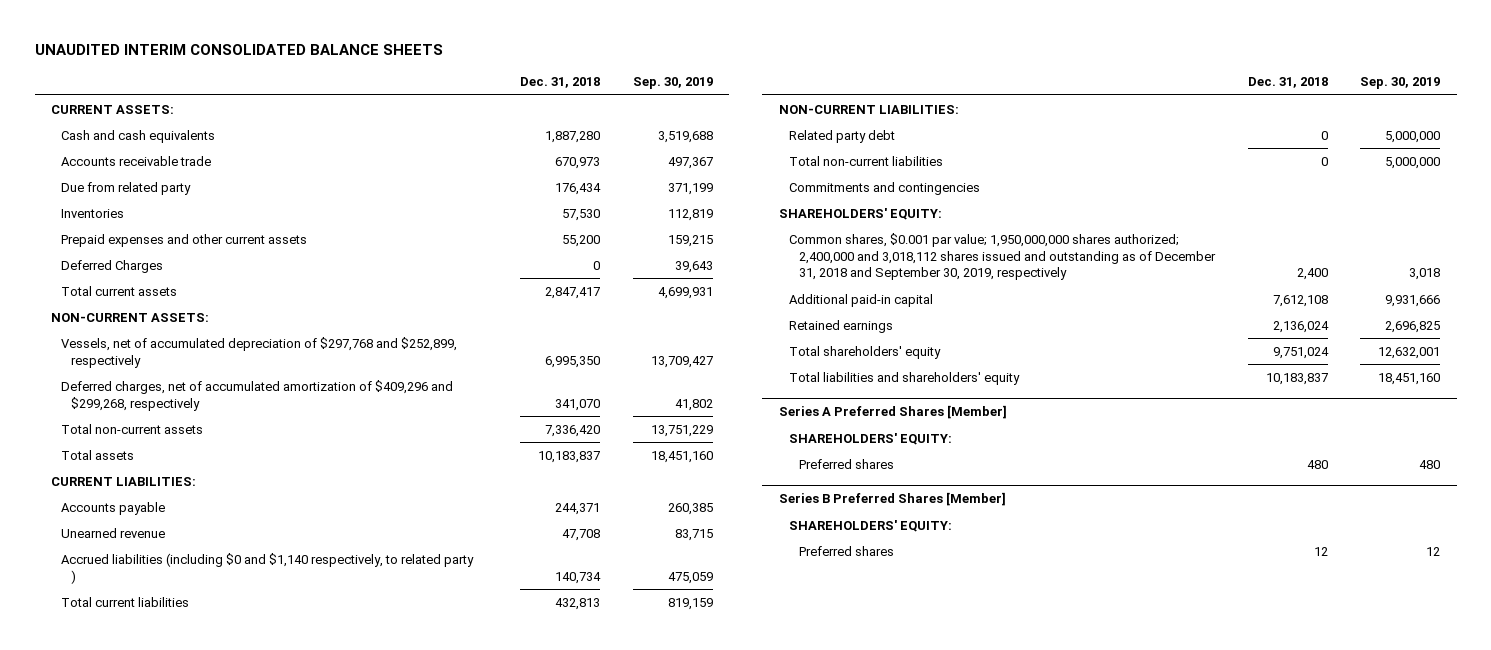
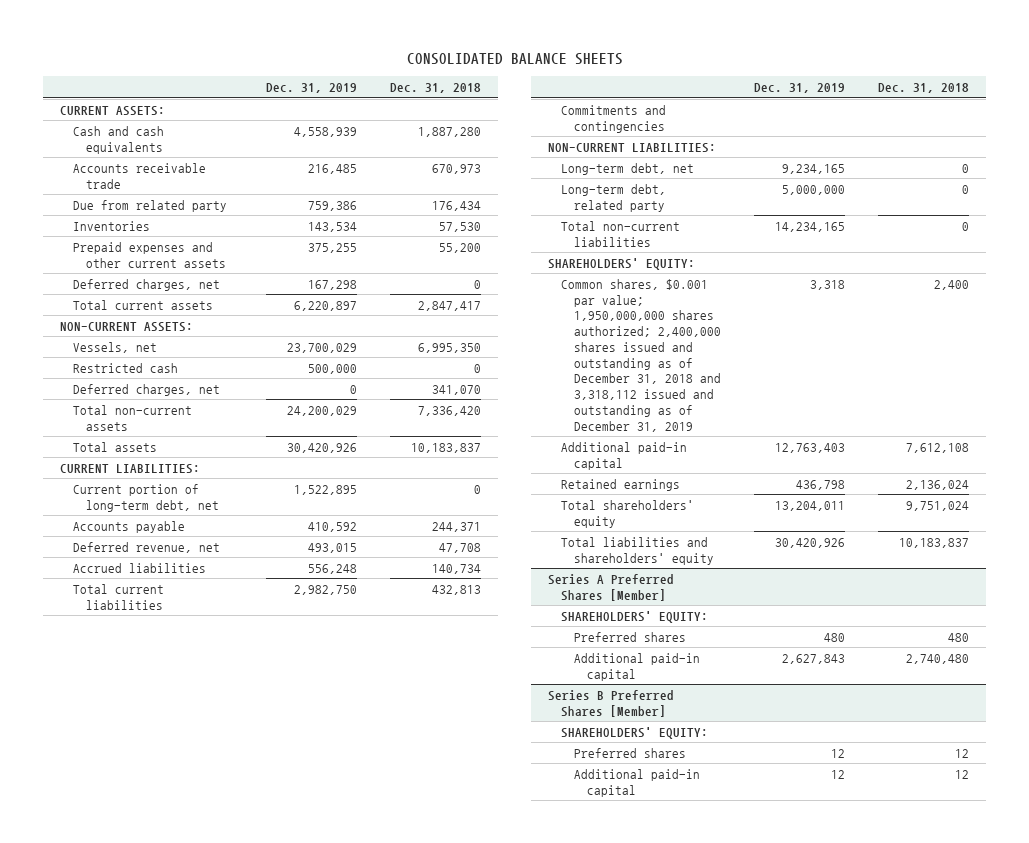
- UNAUDITED INTERIM CONSOLIDATED BALANCE SHEETS
+ CONSOLIDATED BALANCE SHEETS
- | Dec. 31, 2018 | Sep. 30, 2019
+ | Dec. 31, 2019 | Dec. 31, 2018
- Deferred Charges | 0 | 39,643
+ Deferred charges, net | 167,298 | 0
- Vessels, net of accumulated depreciation of $297,768 and $252,899, respectively | 6,995,350 | 13,709,427
- Deferred charges, net of accumulated amortization of $409,296 and $299,268, respectively | 341,070 | 41,802
+ Vessels, net | 23,700,029 | 6,995,350
+ Restricted cash | 500,000 | 0
+ Deferred charges, net | 0 | 341,070
+ Current portion of long-term debt, net | 1,522,895 | 0
- Unearned revenue | 47,708 | 83,715
- Accrued liabilities (including $0 and $1,140 respectively, to related party ) | 140,734 | 475,059
+ Deferred revenue, net | 493,015 | 47,708
+ Accrued liabilities | 556,248 | 140,734
moved up: Commitments and contingencies
- Related party debt | 0 | 5,000,000
+ Long-term debt, net | 9,234,165 | 0
+ Long-term debt, related party | 5,000,000 | 0
- Common shares, $0.001 par value; 1,950,000,000 shares authorized; 2,400,000 and 3,018,112 shares issued and outstanding as of December 31, 2018 and September 30, 2019, respectively | 2,400 | 3,018
+ Common shares, $0.001 par value; 1,950,000,000 shares authorized; 2,400,000 shares issued and outstanding as of December 31, 2018 and 3,318,112 issued and outstanding as of December 31, 2019 | 3,318 | 2,400
@ Series A Preferred Shares [Member]
+ Additional paid-in capital | 2,627,843 | 2,740,480
@ Series B Preferred Shares [Member]
+ Additional paid-in capital | 12 | 12

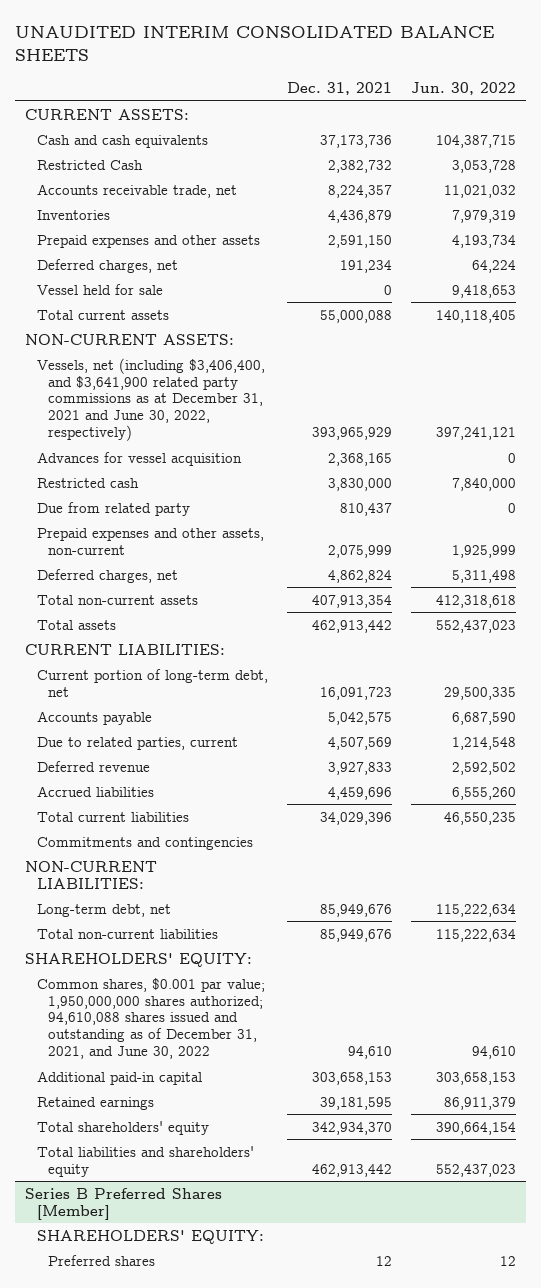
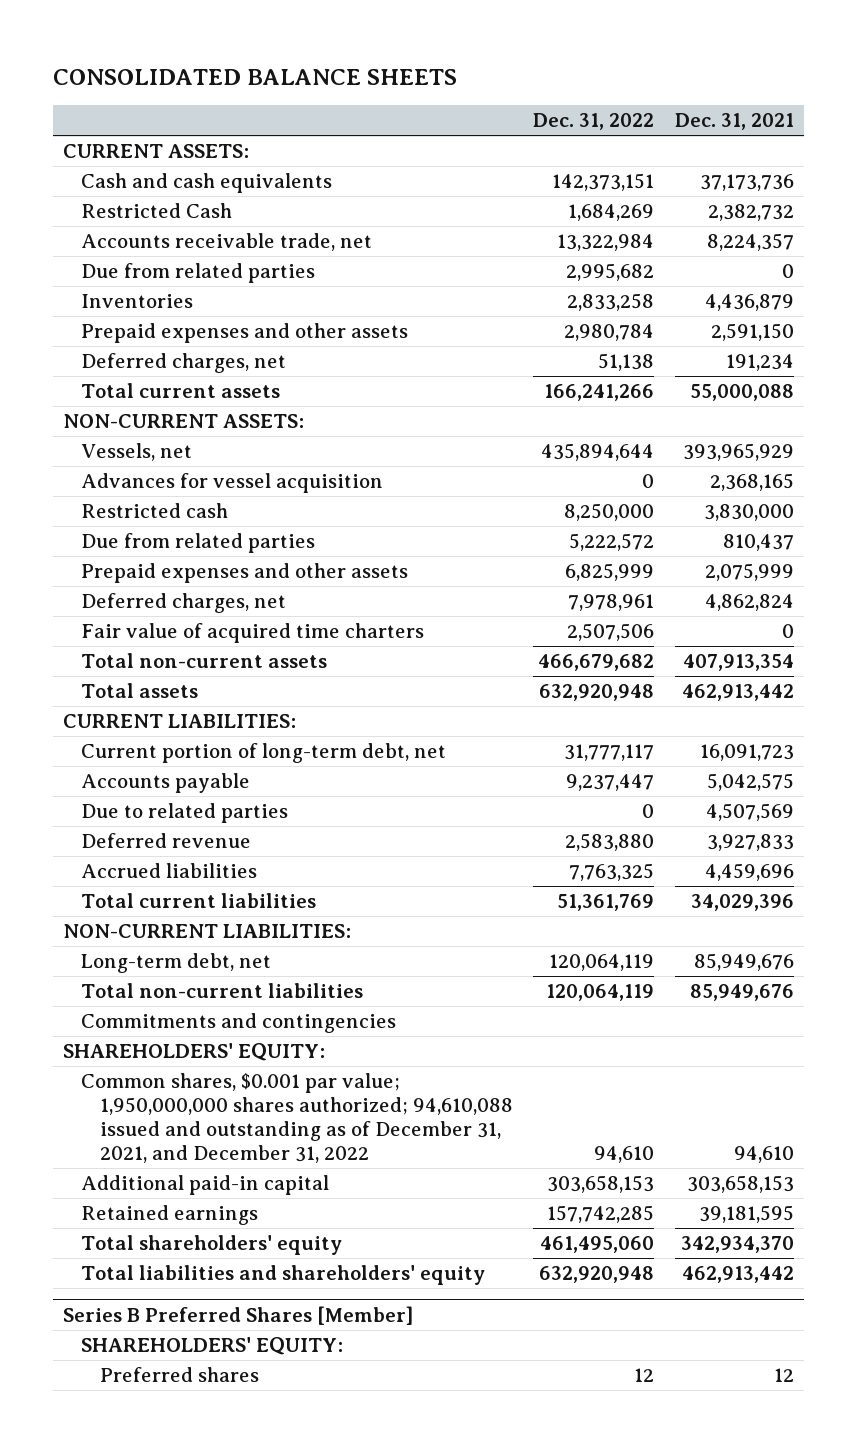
- UNAUDITED INTERIM CONSOLIDATED BALANCE SHEETS
+ CONSOLIDATED BALANCE SHEETS
- | Dec. 31, 2021 | Jun. 30, 2022
+ | Dec. 31, 2022 | Dec. 31, 2021
+ Due from related parties | 2,995,682 | 0
- Vessel held for sale | 0 | 9,418,653
- Vessels, net (including $3,406,400, and $3,641,900 related party commissions as at December 31, 2021 and June 30, 2022, respectively) | 393,965,929 | 397,241,121
+ Vessels, net | 435,894,644 | 393,965,929
- Due from related party | 810,437 | 0
- Prepaid expenses and other assets, non-current | 2,075,999 | 1,925,999
+ Due from related parties | 5,222,572 | 810,437
+ Prepaid expenses and other assets | 6,825,999 | 2,075,999
+ Fair value of acquired time charters | 2,507,506 | 0
- Due to related parties, current | 4,507,569 | 1,214,548
+ Due to related parties | 0 | 4,507,569
moved down: Commitments and contingencies
- Common shares, $0.001 par value; 1,950,000,000 shares authorized; 94,610,088 shares issued and outstanding as of December 31, 2021, and June 30, 2022 | 94,610 | 94,610
+ Common shares, $0.001 par value; 1,950,000,000 shares authorized; 94,610,088 issued and outstanding as of December 31, 2021, and December 31, 2022 | 94,610 | 94,610

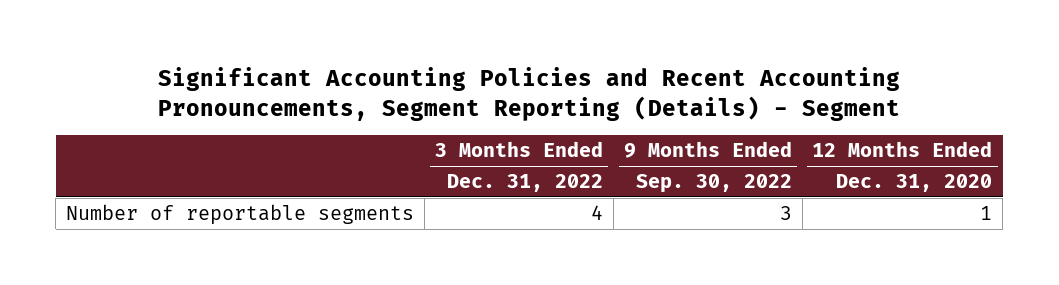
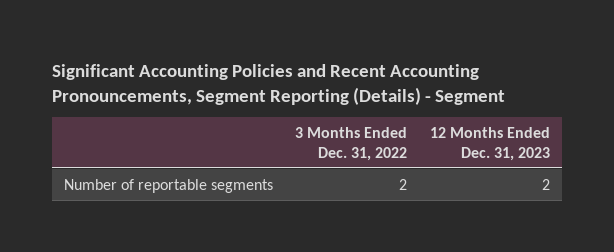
- | 3 Months Ended Dec. 31, 2022 | 9 Months Ended Sep. 30, 2022 | 12 Months Ended Dec. 31, 2020
+ | 3 Months Ended Dec. 31, 2022 | 12 Months Ended Dec. 31, 2023
- Number of reportable segments | 4 | 3 | 1
+ Number of reportable segments | 2 | 2

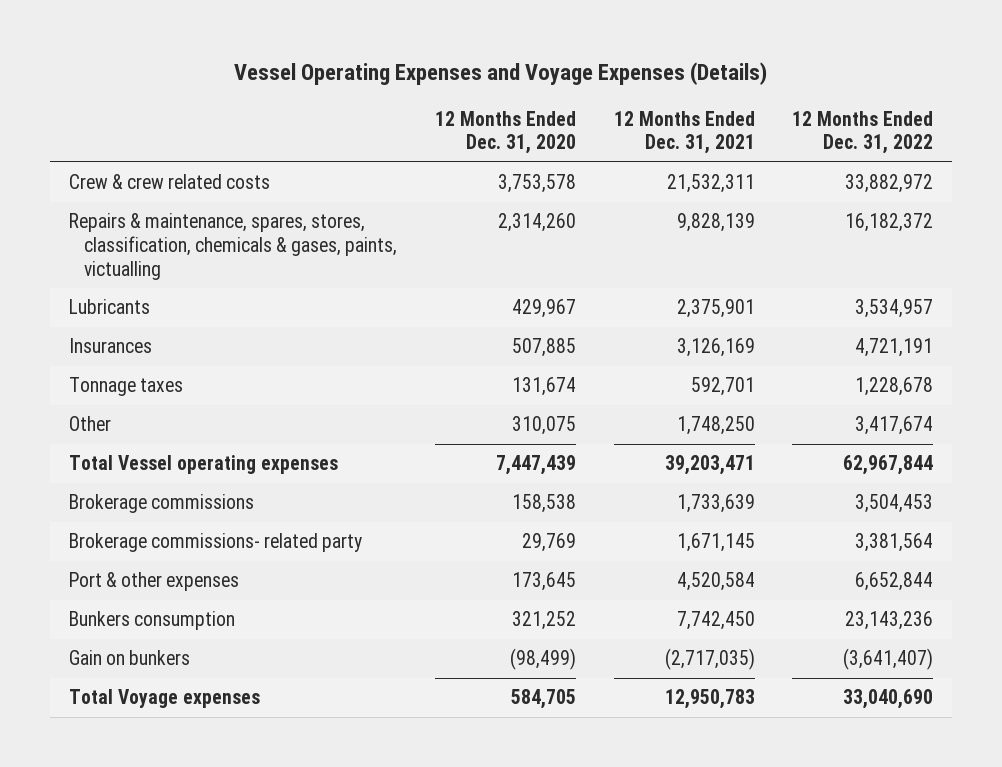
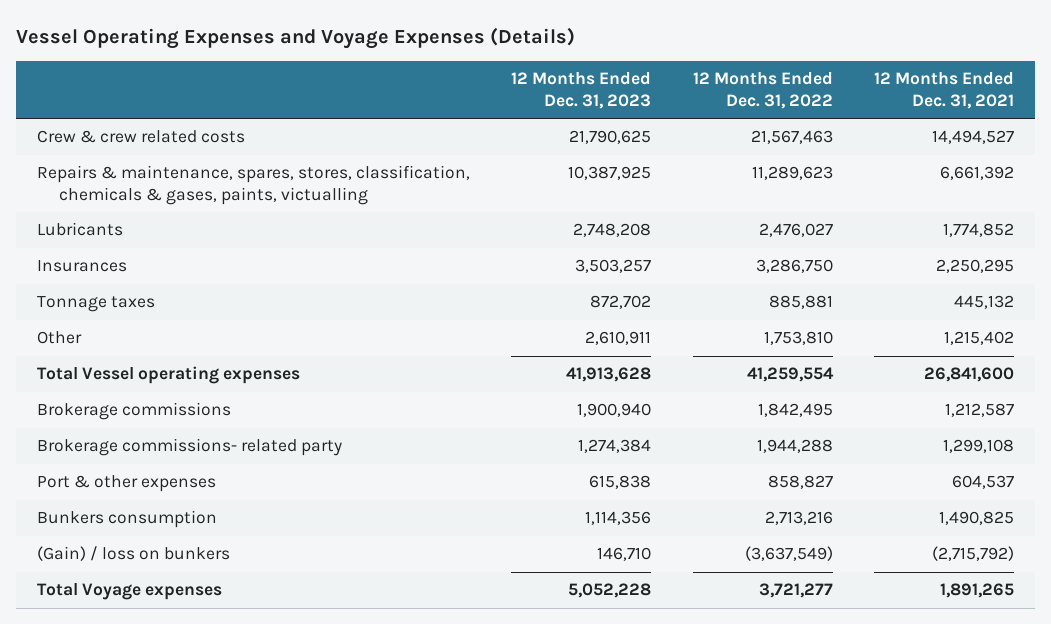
- | 12 Months Ended Dec. 31, 2020 | 12 Months Ended Dec. 31, 2021 | 12 Months Ended Dec. 31, 2022
+ | 12 Months Ended Dec. 31, 2023 | 12 Months Ended Dec. 31, 2022 | 12 Months Ended Dec. 31, 2021
- Crew & crew related costs | 3,753,578 | 21,532,311 | 33,882,972
- Repairs & maintenance, spares, stores, classification, chemicals & gases, paints, victualling | 2,314,260 | 9,828,139 | 16,182,372
- Lubricants | 429,967 | 2,375,901 | 3,534,957
- Insurances | 507,885 | 3,126,169 | 4,721,191
- Tonnage taxes | 131,674 | 592,701 | 1,228,678
- Other | 310,075 | 1,748,250 | 3,417,674
- Total Vessel operating expenses | 7,447,439 | 39,203,471 | 62,967,844
- Brokerage commissions | 158,538 | 1,733,639 | 3,504,453
- Brokerage commissions- related party | 29,769 | 1,671,145 | 3,381,564
- Port & other expenses | 173,645 | 4,520,584 | 6,652,844
- Bunkers consumption | 321,252 | 7,742,450 | 23,143,236
- Gain on bunkers | (98,499) | (2,717,035) | (3,641,407)
- Total Voyage expenses | 584,705 | 12,950,783 | 33,040,690
+ Crew & crew related costs | 21,790,625 | 21,567,463 | 14,494,527
+ Repairs & maintenance, spares, stores, classification, chemicals & gases, paints, victualling | 10,387,925 | 11,289,623 | 6,661,392
+ Lubricants | 2,748,208 | 2,476,027 | 1,774,852
+ Insurances | 3,503,257 | 3,286,750 | 2,250,295
+ Tonnage taxes | 872,702 | 885,881 | 445,132
+ Other | 2,610,911 | 1,753,810 | 1,215,402
+ Total Vessel operating expenses | 41,913,628 | 41,259,554 | 26,841,600
+ Brokerage commissions | 1,900,940 | 1,842,495 | 1,212,587
+ Brokerage commissions- related party | 1,274,384 | 1,944,288 | 1,299,108
+ Port & other expenses | 615,838 | 858,827 | 604,537
+ Bunkers consumption | 1,114,356 | 2,713,216 | 1,490,825
+ (Gain) / loss on bunkers | 146,710 | (3,637,549) | (2,715,792)
+ Total Voyage expenses | 5,052,228 | 3,721,277 | 1,891,265

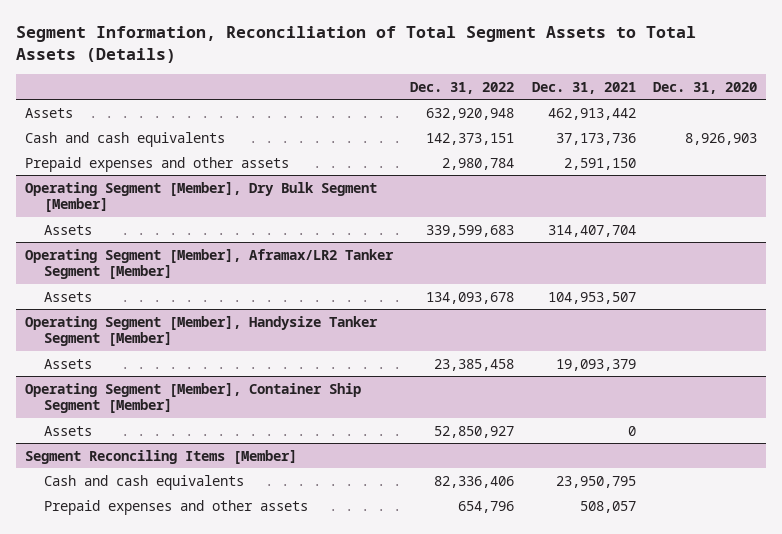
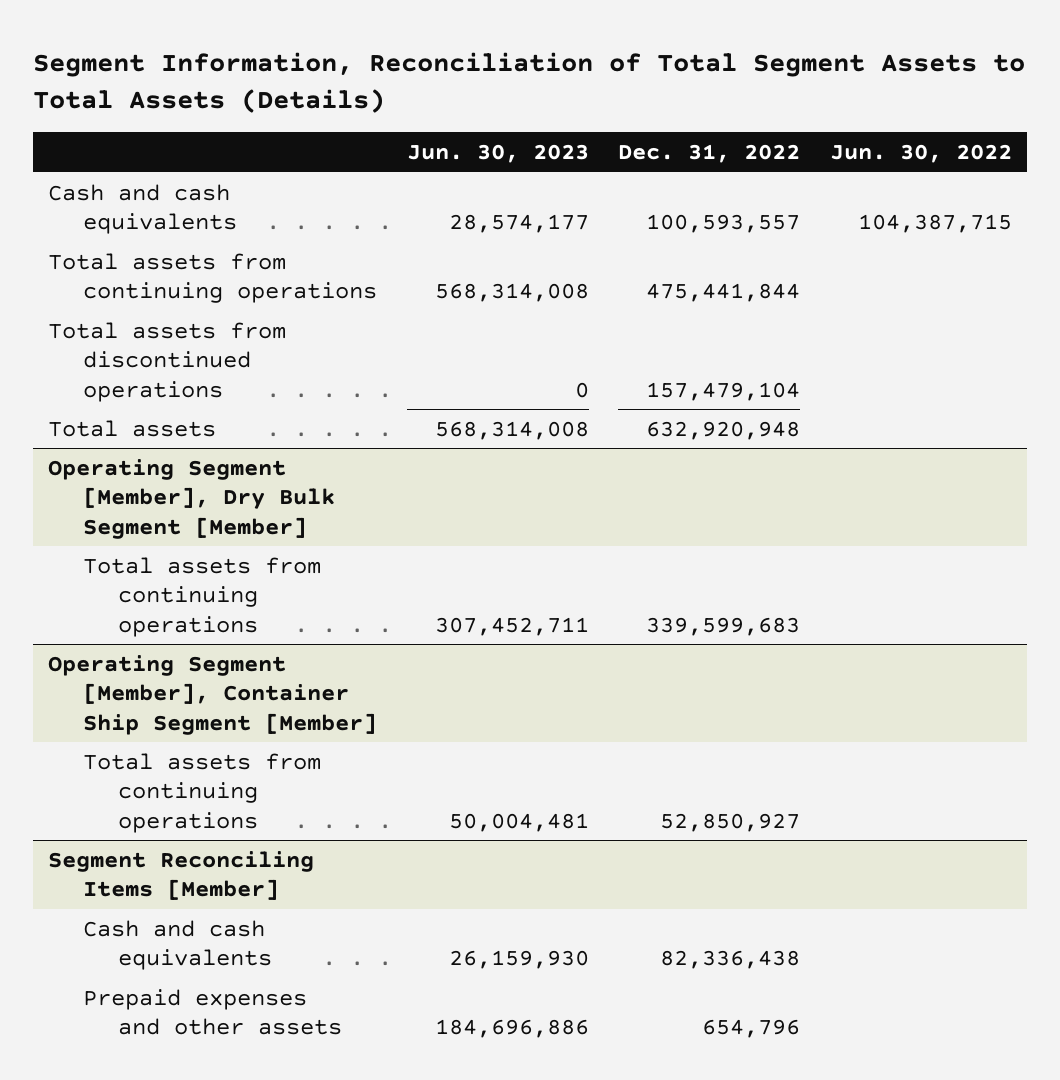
- | Dec. 31, 2022 | Dec. 31, 2021 | Dec. 31, 2020
+ | Jun. 30, 2023 | Dec. 31, 2022 | Jun. 30, 2022
- Assets | 632,920,948 | 462,913,442 |
- Cash and cash equivalents | 142,373,151 | 37,173,736 | 8,926,903
- Prepaid expenses and other assets | 2,980,784 | 2,591,150 |
+ Cash and cash equivalents | 28,574,177 | 100,593,557 | 104,387,715
+ Total assets from continuing operations | 568,314,008 | 475,441,844 |
+ Total assets from discontinued operations | 0 | 157,479,104 |
+ Total assets | 568,314,008 | 632,920,948 |
@ Operating Segment [Member], Dry Bulk Segment [Member]
- Assets | 339,599,683 | 314,407,704 |
- Operating Segment [Member], Aframax/LR2 Tanker Segment [Member]
- Assets | 134,093,678 | 104,953,507 |
- Operating Segment [Member], Handysize Tanker Segment [Member]
- Assets | 23,385,458 | 19,093,379 |
@ Operating Segment [Member], Dry Bulk Segment [Member]
+ Total assets from continuing operations | 307,452,711 | 339,599,683 |
@ Operating Segment [Member], Container Ship Segment [Member]
- Assets | 52,850,927 | 0 |
+ Total assets from continuing operations | 50,004,481 | 52,850,927 |
@ Segment Reconciling Items [Member]
- Cash and cash equivalents | 82,336,406 | 23,950,795 |
+ Cash and cash equivalents | 26,159,930 | 82,336,438 |

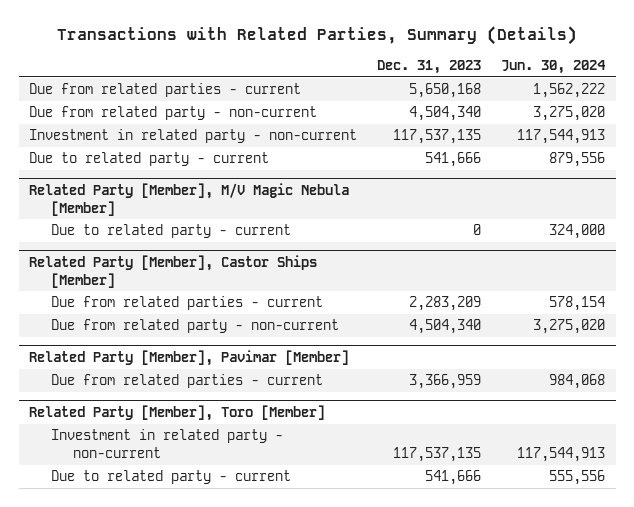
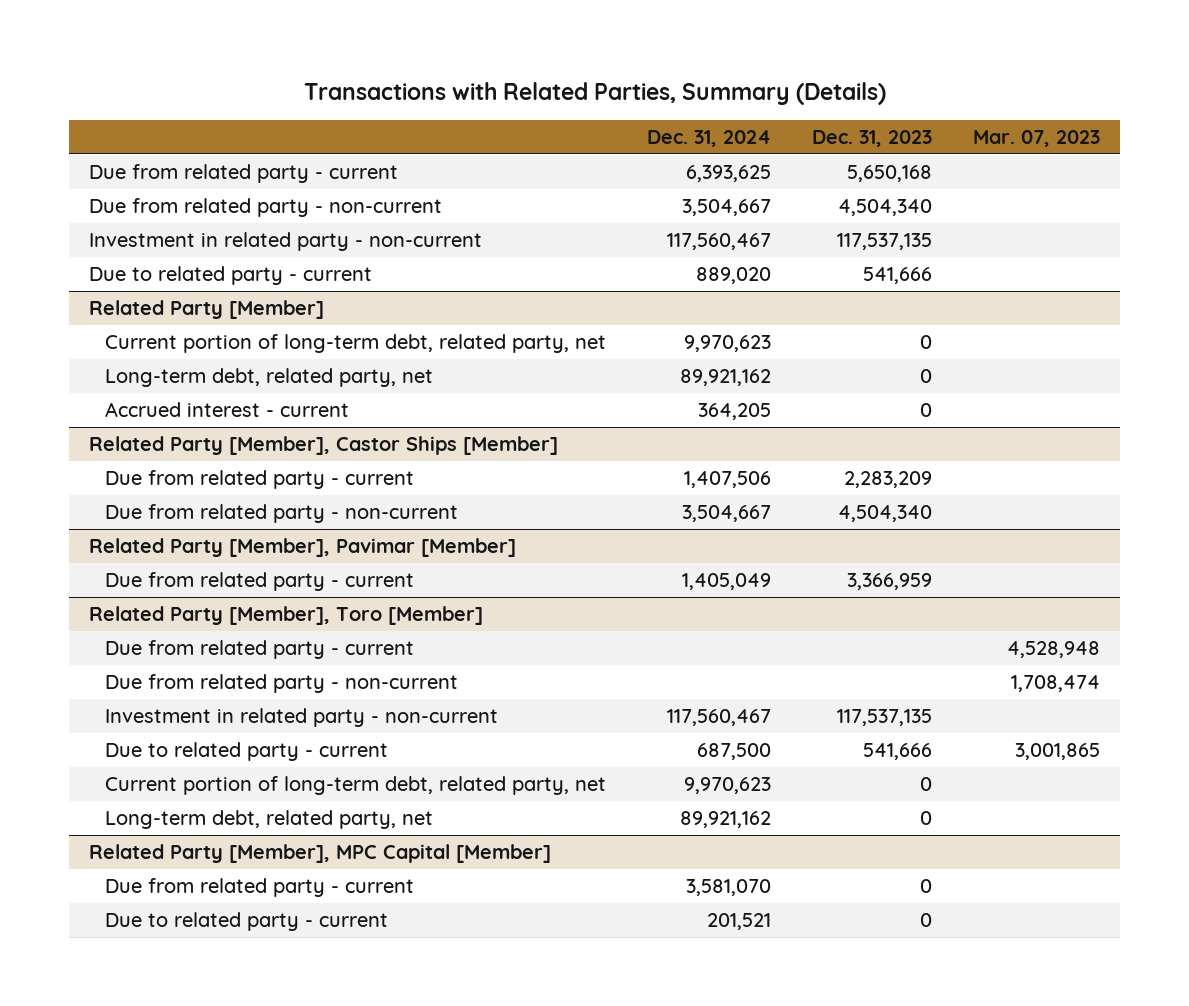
- | Dec. 31, 2023 | Jun. 30, 2024
+ | Dec. 31, 2024 | Dec. 31, 2023 | Mar. 07, 2023
- Due from related parties - current | 5,650,168 | 1,562,222
+ Due from related party - current | 6,393,625 | 5,650,168 |
- Related Party [Member], M/V Magic Nebula [Member]
- Due to related party - current | 0 | 324,000
+ Related Party [Member]
+ Current portion of long-term debt, related party, net | 9,970,623 | 0 |
+ Long-term debt, related party, net | 89,921,162 | 0 |
+ Accrued interest - current | 364,205 | 0 |
@ Related Party [Member], Castor Ships [Member]
- Due from related parties - current | 2,283,209 | 578,154
+ Due from related party - current | 1,407,506 | 2,283,209 |
@ Related Party [Member], Pavimar [Member]
- Due from related parties - current | 3,366,959 | 984,068
+ Due from related party - current | 1,405,049 | 3,366,959 |
@ Related Party [Member], Toro [Member]
+ Due from related party - current | | | 4,528,948
+ Due from related party - non-current | | | 1,708,474
+ Current portion of long-term debt, related party, net | 9,970,623 | 0 |
+ Long-term debt, related party, net | 89,921,162 | 0 |
+ Related Party [Member], MPC Capital [Member]
+ Due from related party - current | 3,581,070 | 0 |
+ Due to related party - current | 201,521 | 0 |

